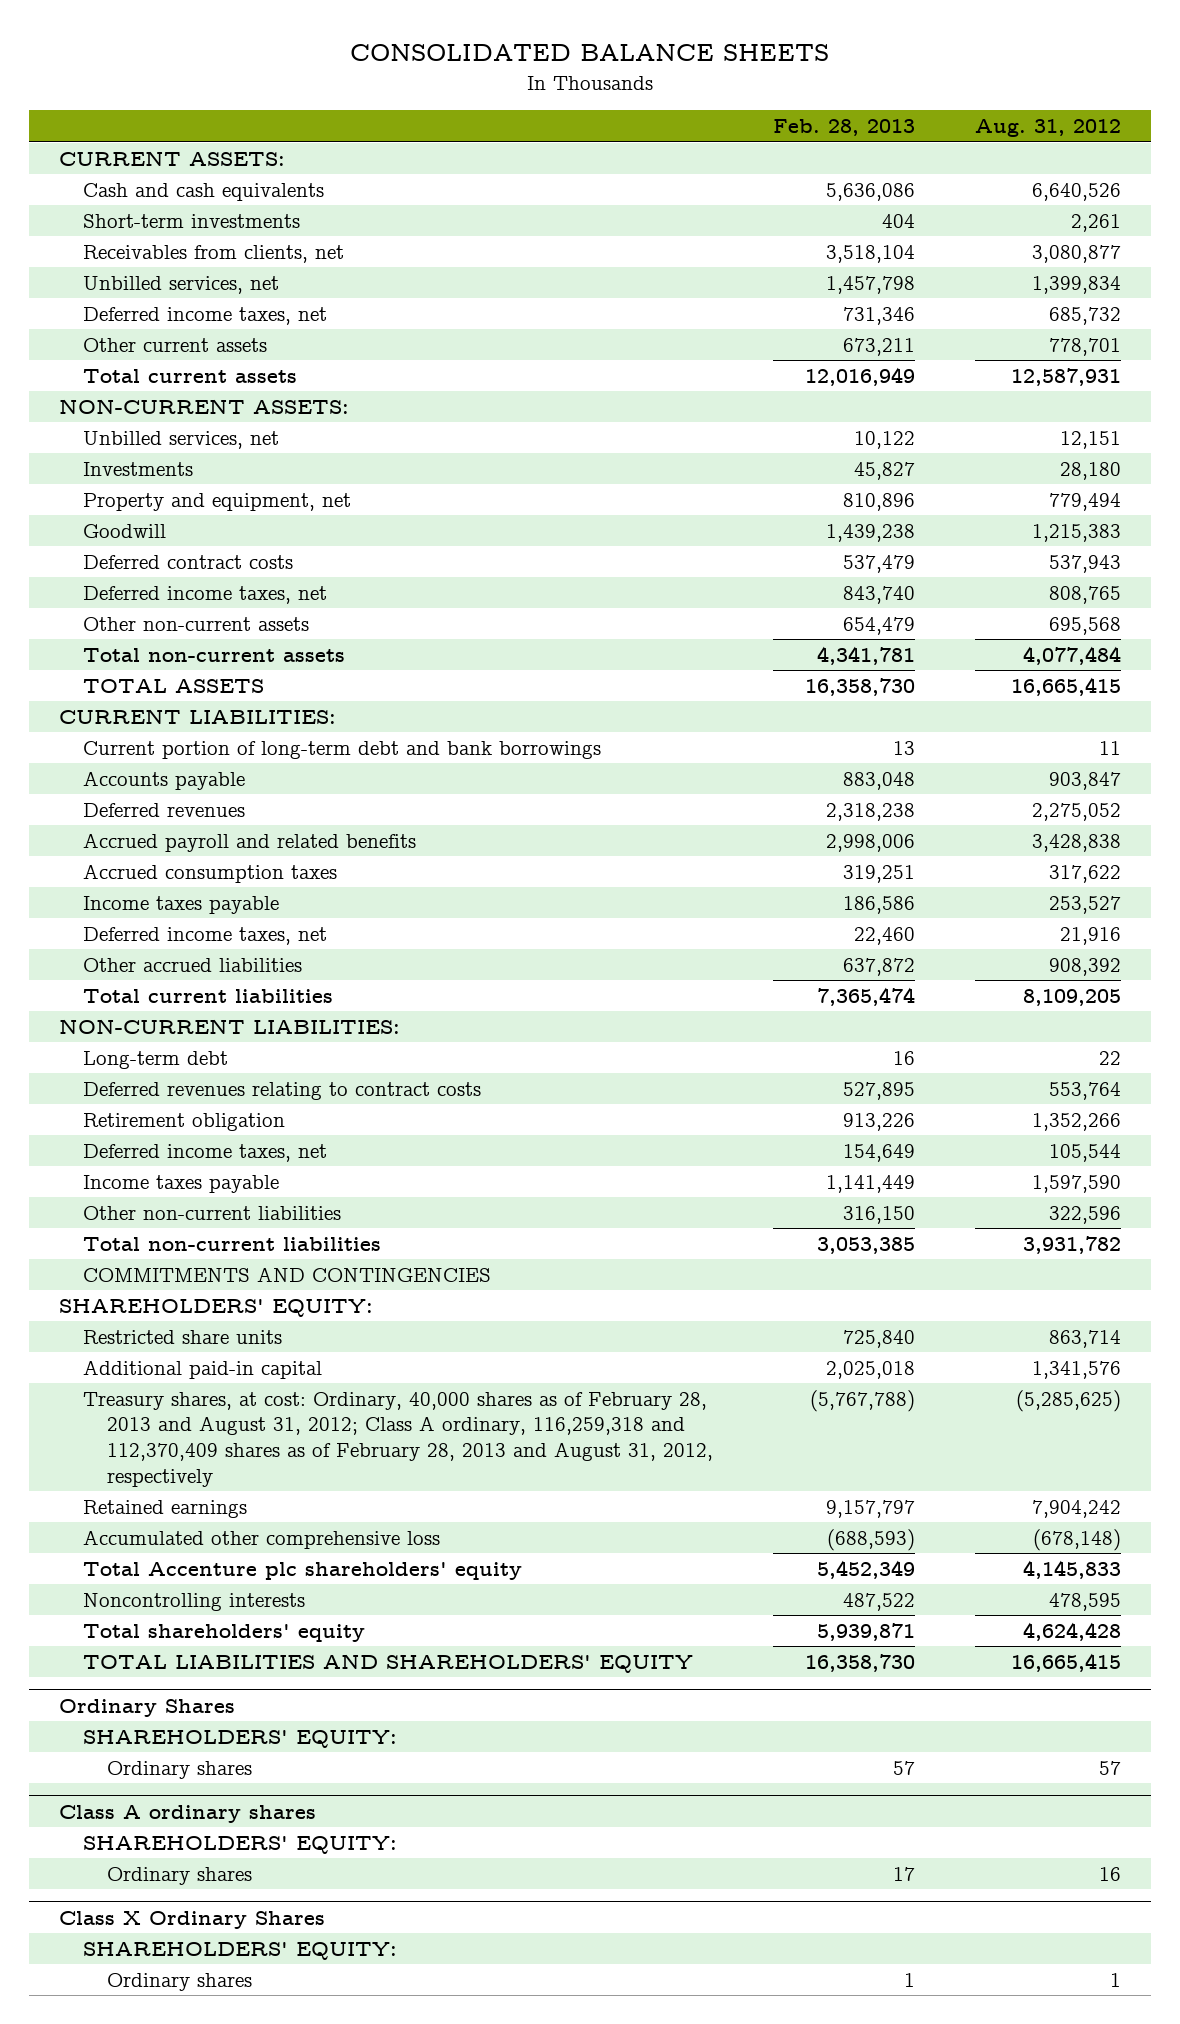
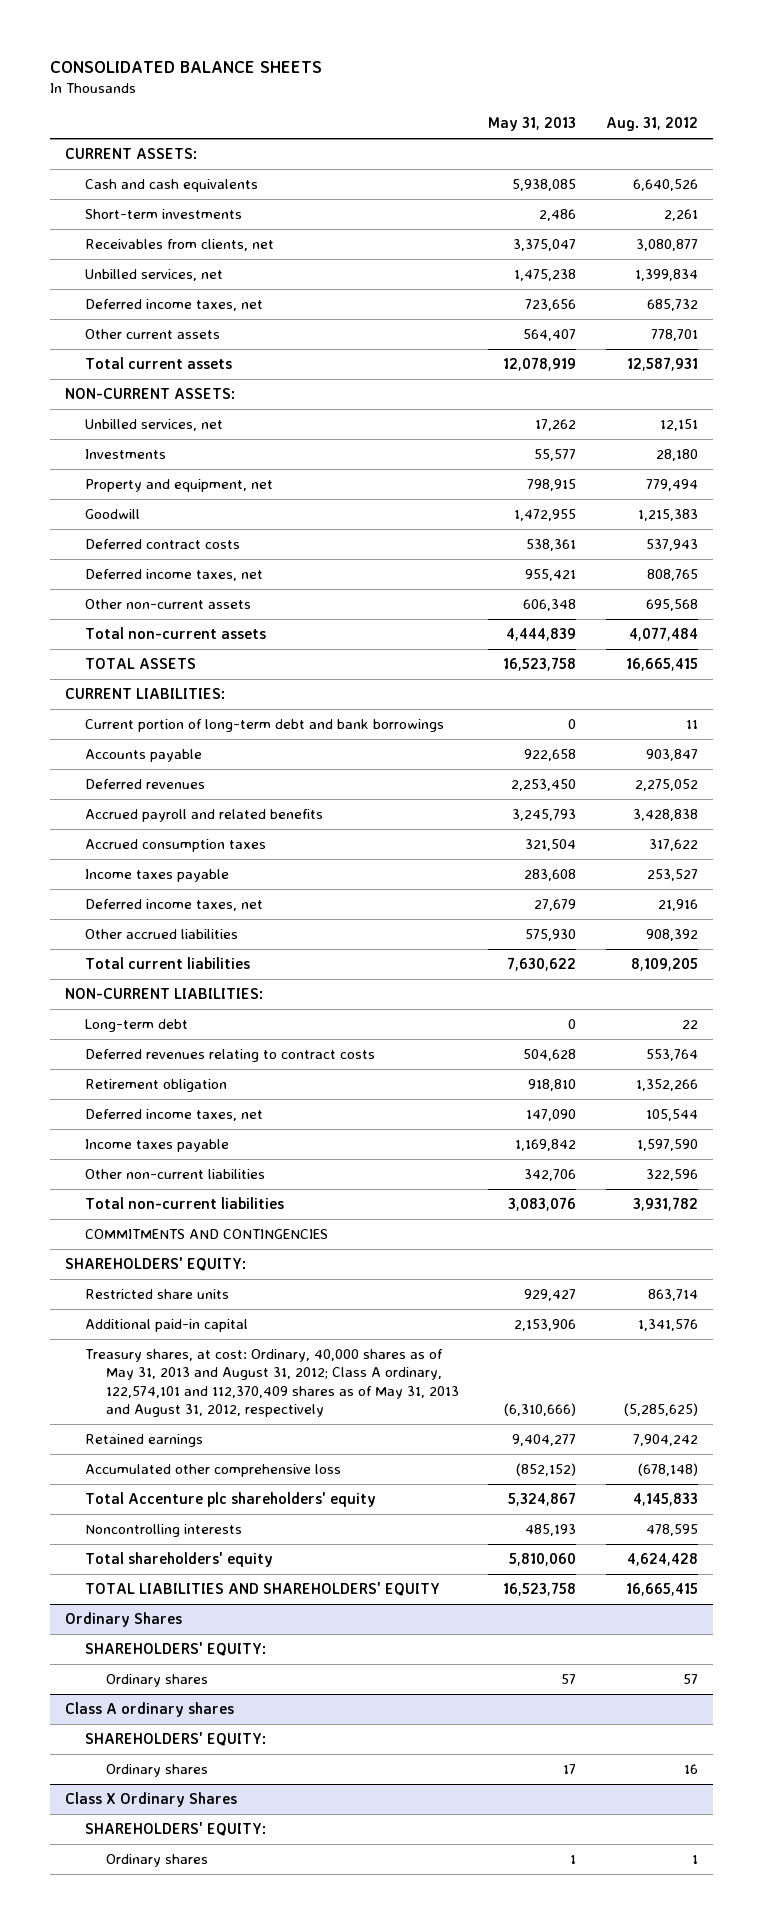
- | Feb. 28, 2013 | Aug. 31, 2012
+ | May 31, 2013 | Aug. 31, 2012
- Treasury shares, at cost: Ordinary, 40,000 shares as of February 28, 2013 and August 31, 2012; Class A ordinary, 116,259,318 and 112,370,409 shares as of February 28, 2013 and August 31, 2012, respectively | (5,767,788) | (5,285,625)
+ Treasury shares, at cost: Ordinary, 40,000 shares as of May 31, 2013 and August 31, 2012; Class A ordinary, 122,574,101 and 112,370,409 shares as of May 31, 2013 and August 31, 2012, respectively | (6,310,666) | (5,285,625)

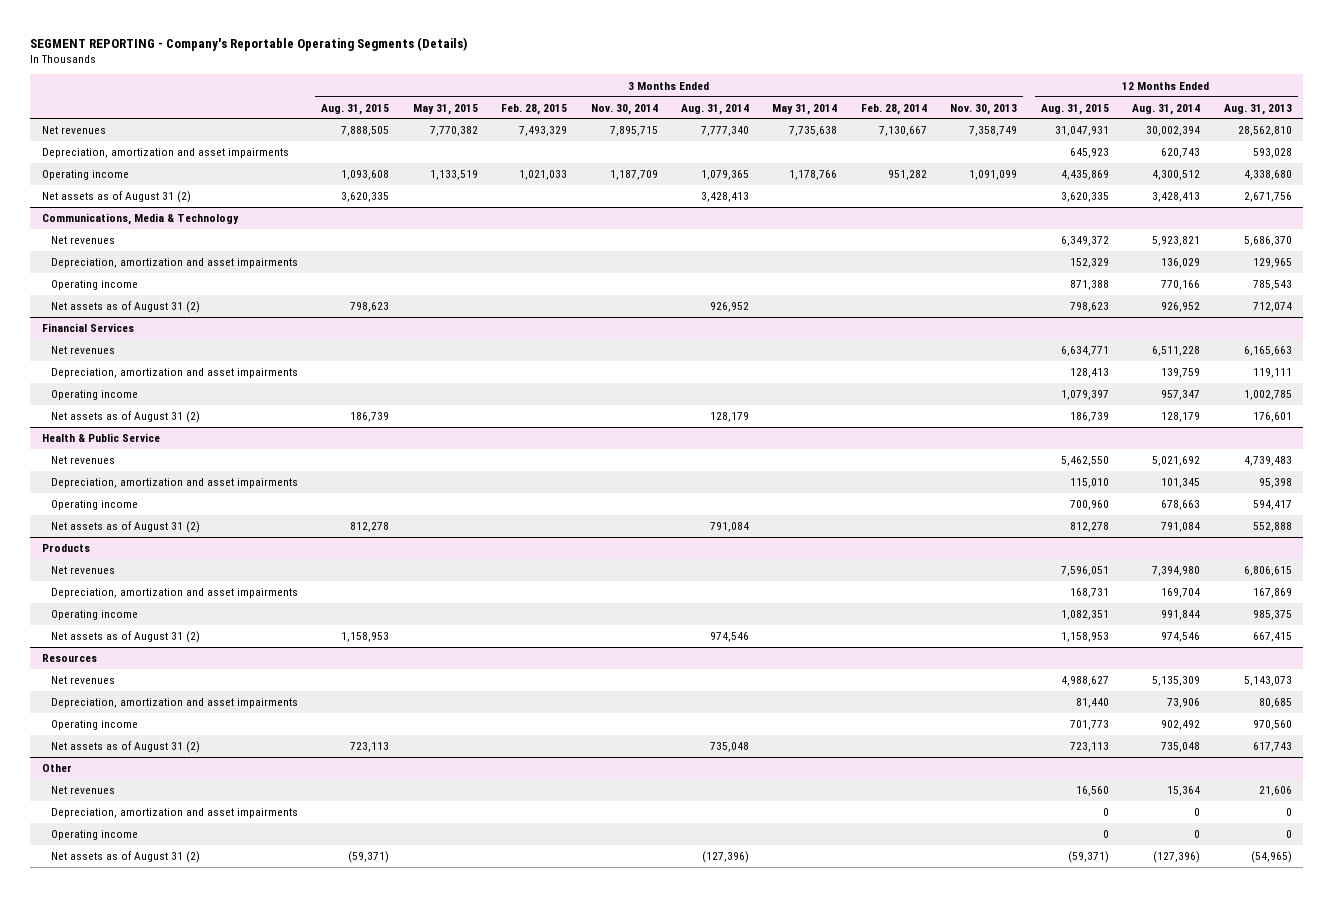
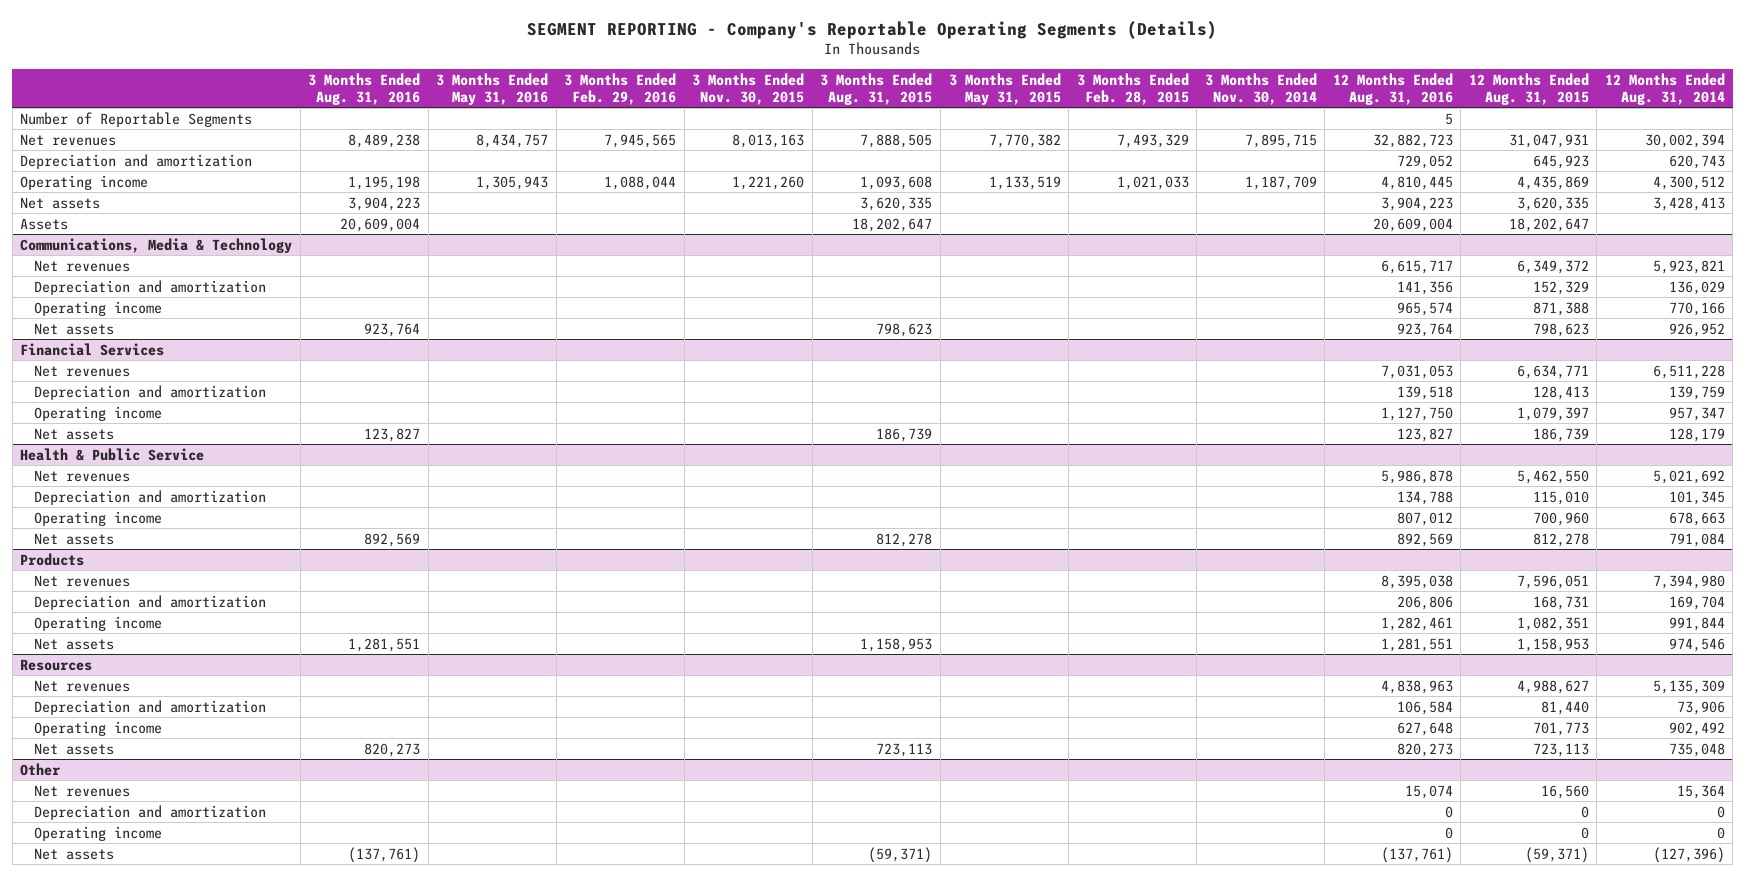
- | 3 Months Ended Aug. 31, 2015 | 3 Months Ended May 31, 2015 | 3 Months Ended Feb. 28, 2015 | 3 Months Ended Nov. 30, 2014 | 3 Months Ended Aug. 31, 2014 | 3 Months Ended May 31, 2014 | 3 Months Ended Feb. 28, 2014 | 3 Months Ended Nov. 30, 2013 | 12 Months Ended Aug. 31, 2015 | 12 Months Ended Aug. 31, 2014 | 12 Months Ended Aug. 31, 2013
+ | 3 Months Ended Aug. 31, 2016 | 3 Months Ended May 31, 2016 | 3 Months Ended Feb. 29, 2016 | 3 Months Ended Nov. 30, 2015 | 3 Months Ended Aug. 31, 2015 | 3 Months Ended May 31, 2015 | 3 Months Ended Feb. 28, 2015 | 3 Months Ended Nov. 30, 2014 | 12 Months Ended Aug. 31, 2016 | 12 Months Ended Aug. 31, 2015 | 12 Months Ended Aug. 31, 2014
+ Number of Reportable Segments | | | | | | | | | 5 | |
- Depreciation, amortization and asset impairments | | | | | | | | | 645,923 | 620,743 | 593,028
+ Depreciation and amortization | | | | | | | | | 729,052 | 645,923 | 620,743
- Net assets as of August 31 (2) | 3,620,335 | | | | 3,428,413 | | | | 3,620,335 | 3,428,413 | 2,671,756
+ Net assets | 3,904,223 | | | | 3,620,335 | | | | 3,904,223 | 3,620,335 | 3,428,413
+ Assets | 20,609,004 | | | | 18,202,647 | | | | 20,609,004 | 18,202,647 |
@ Communications, Media & Technology
- Depreciation, amortization and asset impairments | | | | | | | | | 152,329 | 136,029 | 129,965
+ Depreciation and amortization | | | | | | | | | 141,356 | 152,329 | 136,029
- Net assets as of August 31 (2) | 798,623 | | | | 926,952 | | | | 798,623 | 926,952 | 712,074
+ Net assets | 923,764 | | | | 798,623 | | | | 923,764 | 798,623 | 926,952
@ Financial Services
- Depreciation, amortization and asset impairments | | | | | | | | | 128,413 | 139,759 | 119,111
+ Depreciation and amortization | | | | | | | | | 139,518 | 128,413 | 139,759
- Net assets as of August 31 (2) | 186,739 | | | | 128,179 | | | | 186,739 | 128,179 | 176,601
+ Net assets | 123,827 | | | | 186,739 | | | | 123,827 | 186,739 | 128,179
@ Health & Public Service
- Depreciation, amortization and asset impairments | | | | | | | | | 115,010 | 101,345 | 95,398
+ Depreciation and amortization | | | | | | | | | 134,788 | 115,010 | 101,345
- Net assets as of August 31 (2) | 812,278 | | | | 791,084 | | | | 812,278 | 791,084 | 552,888
+ Net assets | 892,569 | | | | 812,278 | | | | 892,569 | 812,278 | 791,084
@ Products
- Depreciation, amortization and asset impairments | | | | | | | | | 168,731 | 169,704 | 167,869
+ Depreciation and amortization | | | | | | | | | 206,806 | 168,731 | 169,704
- Net assets as of August 31 (2) | 1,158,953 | | | | 974,546 | | | | 1,158,953 | 974,546 | 667,415
+ Net assets | 1,281,551 | | | | 1,158,953 | | | | 1,281,551 | 1,158,953 | 974,546
@ Resources
- Depreciation, amortization and asset impairments | | | | | | | | | 81,440 | 73,906 | 80,685
+ Depreciation and amortization | | | | | | | | | 106,584 | 81,440 | 73,906
- Net assets as of August 31 (2) | 723,113 | | | | 735,048 | | | | 723,113 | 735,048 | 617,743
+ Net assets | 820,273 | | | | 723,113 | | | | 820,273 | 723,113 | 735,048
@ Other
- Depreciation, amortization and asset impairments | | | | | | | | | 0 | 0 | 0
+ Depreciation and amortization | | | | | | | | | 0 | 0 | 0
- Net assets as of August 31 (2) | (59,371) | | | | (127,396) | | | | (59,371) | (127,396) | (54,965)
+ Net assets | (137,761) | | | | (59,371) | | | | (137,761) | (59,371) | (127,396)

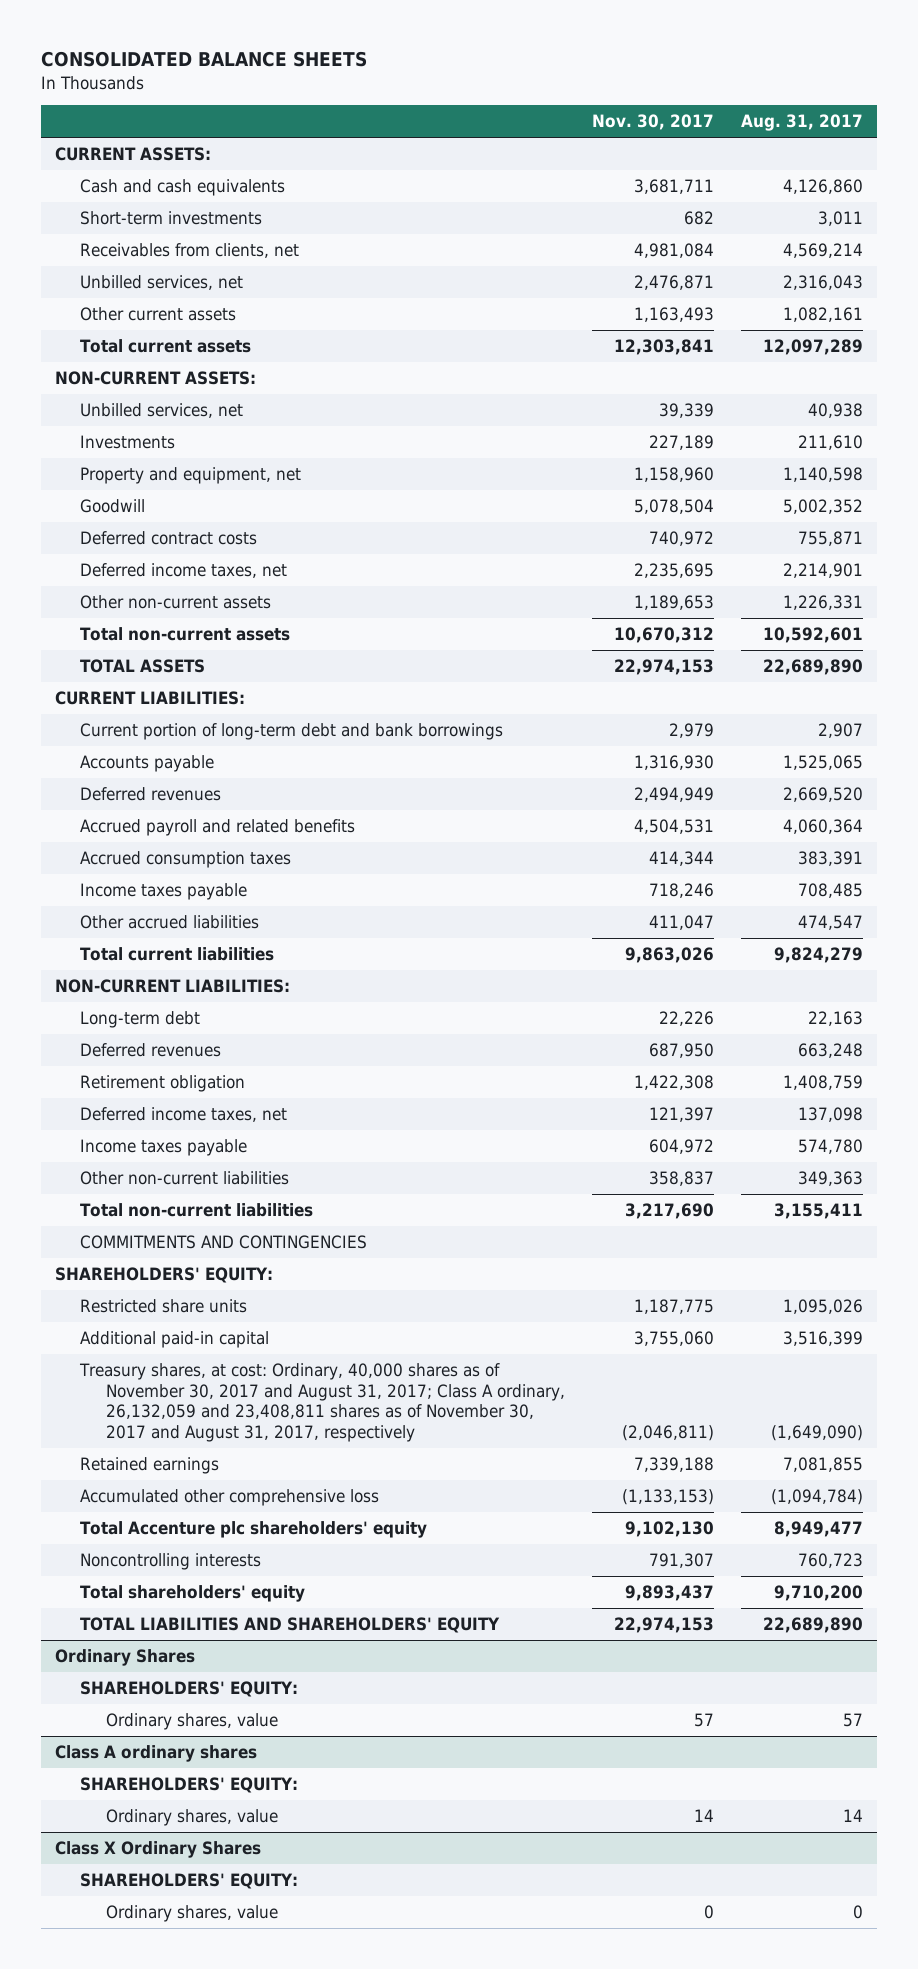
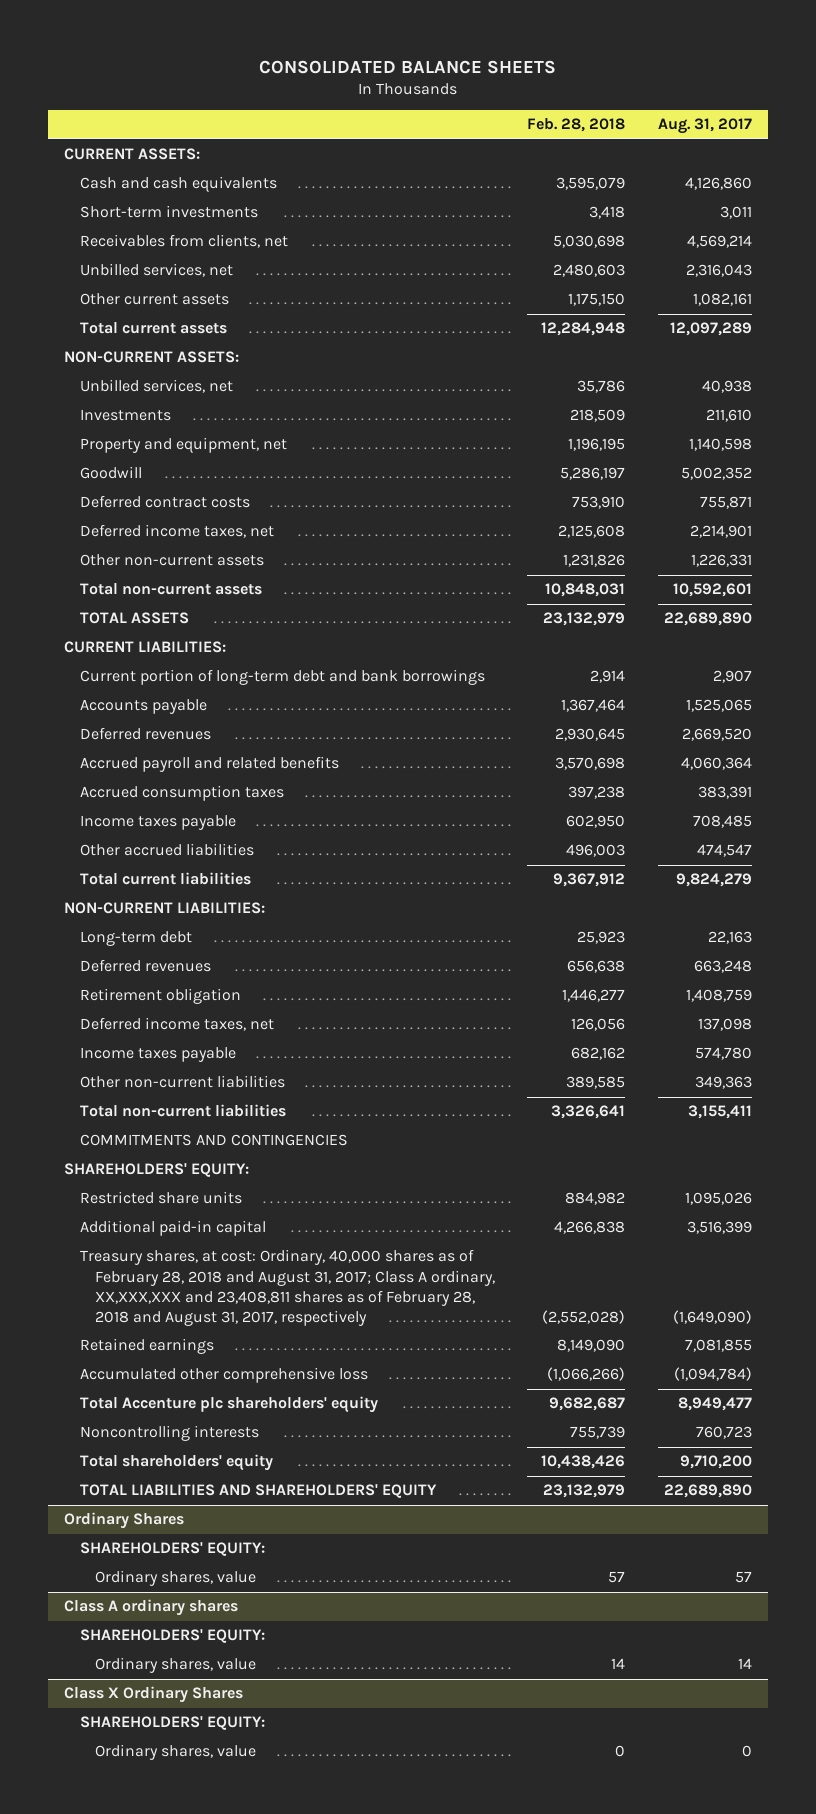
- | Nov. 30, 2017 | Aug. 31, 2017
+ | Feb. 28, 2018 | Aug. 31, 2017
- Treasury shares, at cost: Ordinary, 40,000 shares as of November 30, 2017 and August 31, 2017; Class A ordinary, 26,132,059 and 23,408,811 shares as of November 30, 2017 and August 31, 2017, respectively | (2,046,811) | (1,649,090)
+ Treasury shares, at cost: Ordinary, 40,000 shares as of February 28, 2018 and August 31, 2017; Class A ordinary, XX,XXX,XXX and 23,408,811 shares as of February 28, 2018 and August 31, 2017, respectively | (2,552,028) | (1,649,090)

